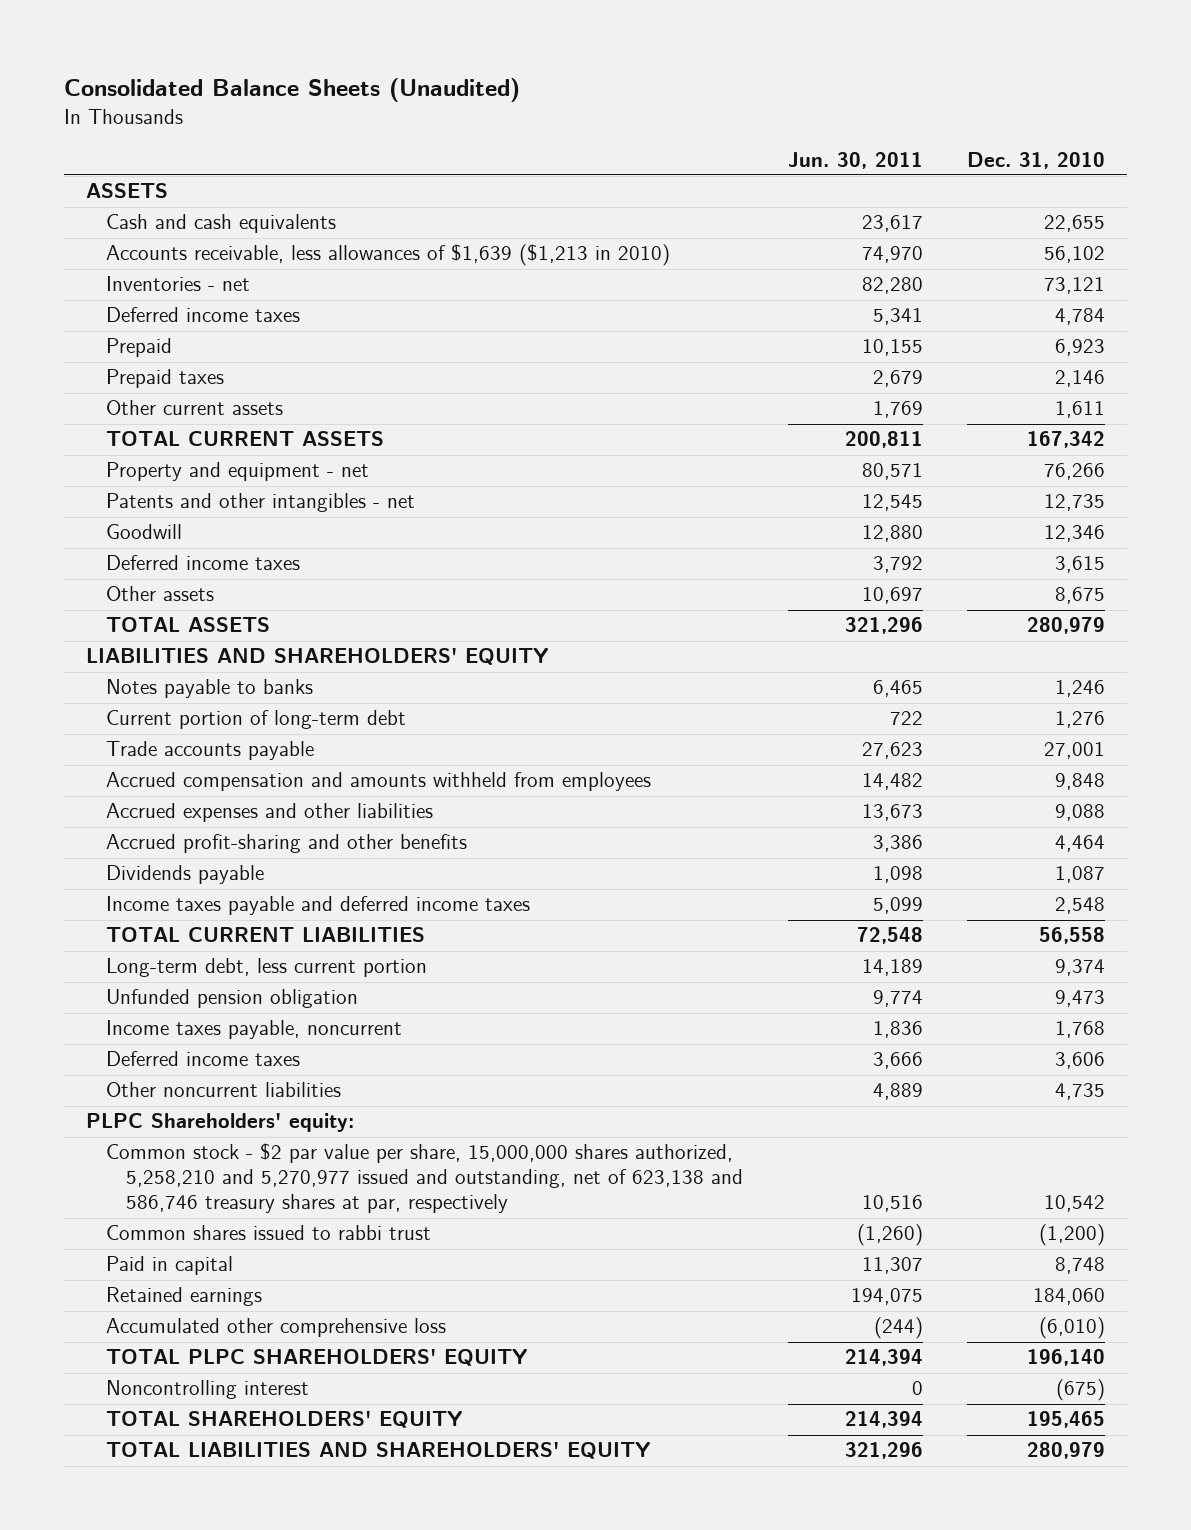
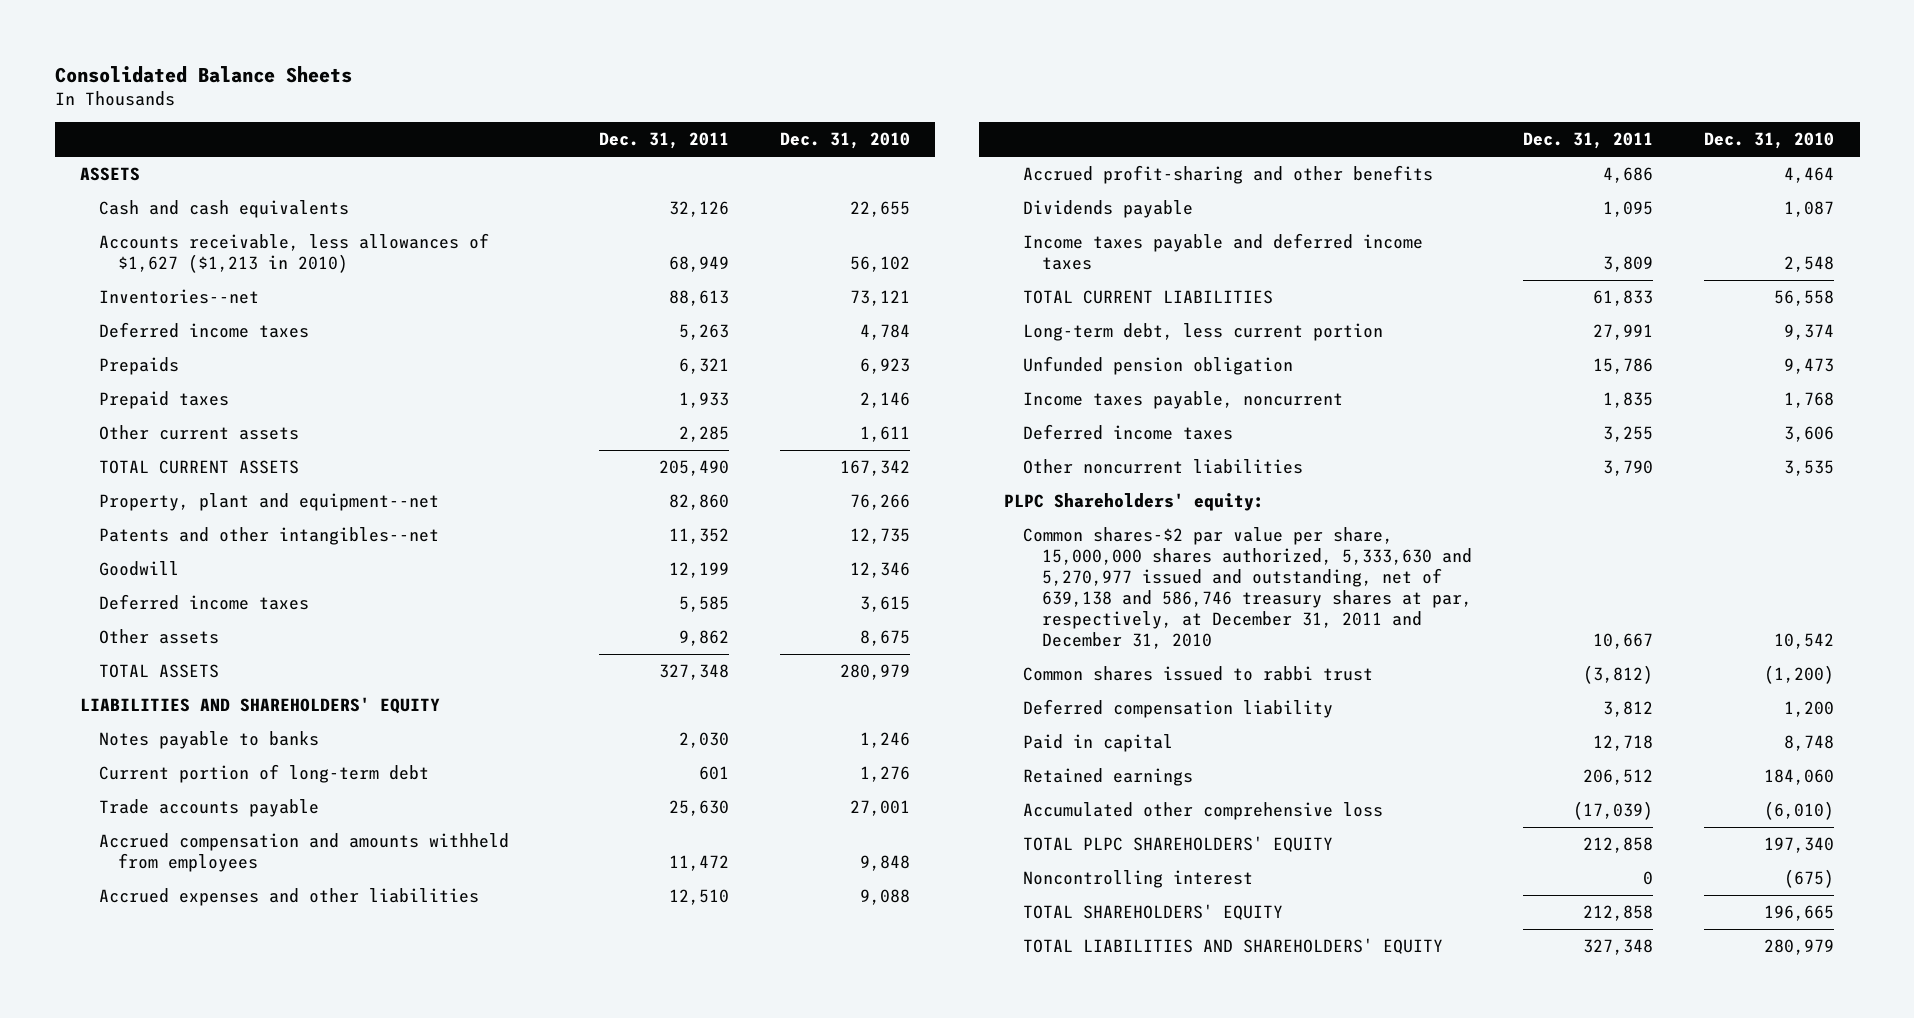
- Consolidated Balance Sheets (Unaudited)
+ Consolidated Balance Sheets
- | Jun. 30, 2011 | Dec. 31, 2010
+ | Dec. 31, 2011 | Dec. 31, 2010
- Accounts receivable, less allowances of $1,639 ($1,213 in 2010) | 74,970 | 56,102
- Inventories - net | 82,280 | 73,121
+ Accounts receivable, less allowances of $1,627 ($1,213 in 2010) | 68,949 | 56,102
+ Inventories--net | 88,613 | 73,121
- Prepaid | 10,155 | 6,923
+ Prepaids | 6,321 | 6,923
- Property and equipment - net | 80,571 | 76,266
- Patents and other intangibles - net | 12,545 | 12,735
+ Property, plant and equipment--net | 82,860 | 76,266
+ Patents and other intangibles--net | 11,352 | 12,735
- Other noncurrent liabilities | 4,889 | 4,735
+ Other noncurrent liabilities | 3,790 | 3,535
- Common stock - $2 par value per share, 15,000,000 shares authorized, 5,258,210 and 5,270,977 issued and outstanding, net of 623,138 and 586,746 treasury shares at par, respectively | 10,516 | 10,542
+ Common shares-$2 par value per share, 15,000,000 shares authorized, 5,333,630 and 5,270,977 issued and outstanding, net of 639,138 and 586,746 treasury shares at par, respectively, at December 31, 2011 and December 31, 2010 | 10,667 | 10,542
+ Deferred compensation liability | 3,812 | 1,200
- TOTAL PLPC SHAREHOLDERS' EQUITY | 214,394 | 196,140
+ TOTAL PLPC SHAREHOLDERS' EQUITY | 212,858 | 197,340
- TOTAL SHAREHOLDERS' EQUITY | 214,394 | 195,465
+ TOTAL SHAREHOLDERS' EQUITY | 212,858 | 196,665

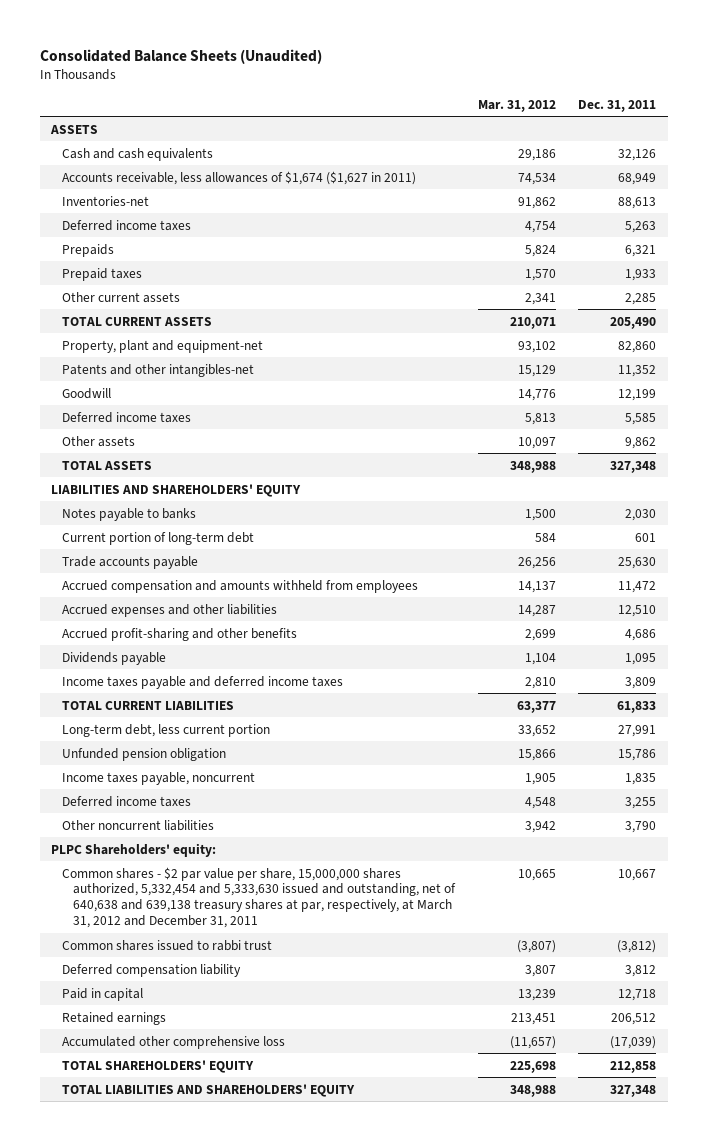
- Consolidated Balance Sheets
+ Consolidated Balance Sheets (Unaudited)
- | Dec. 31, 2011 | Dec. 31, 2010
+ | Mar. 31, 2012 | Dec. 31, 2011
- Accounts receivable, less allowances of $1,627 ($1,213 in 2010) | 68,949 | 56,102
- Inventories--net | 88,613 | 73,121
+ Accounts receivable, less allowances of $1,674 ($1,627 in 2011) | 74,534 | 68,949
+ Inventories-net | 91,862 | 88,613
- Property, plant and equipment--net | 82,860 | 76,266
- Patents and other intangibles--net | 11,352 | 12,735
+ Property, plant and equipment-net | 93,102 | 82,860
+ Patents and other intangibles-net | 15,129 | 11,352
- Common shares-$2 par value per share, 15,000,000 shares authorized, 5,333,630 and 5,270,977 issued and outstanding, net of 639,138 and 586,746 treasury shares at par, respectively, at December 31, 2011 and December 31, 2010 | 10,667 | 10,542
+ Common shares - $2 par value per share, 15,000,000 shares authorized, 5,332,454 and 5,333,630 issued and outstanding, net of 640,638 and 639,138 treasury shares at par, respectively, at March 31, 2012 and December 31, 2011 | 10,665 | 10,667
- TOTAL PLPC SHAREHOLDERS' EQUITY | 212,858 | 197,340
- Noncontrolling interest | 0 | (675)

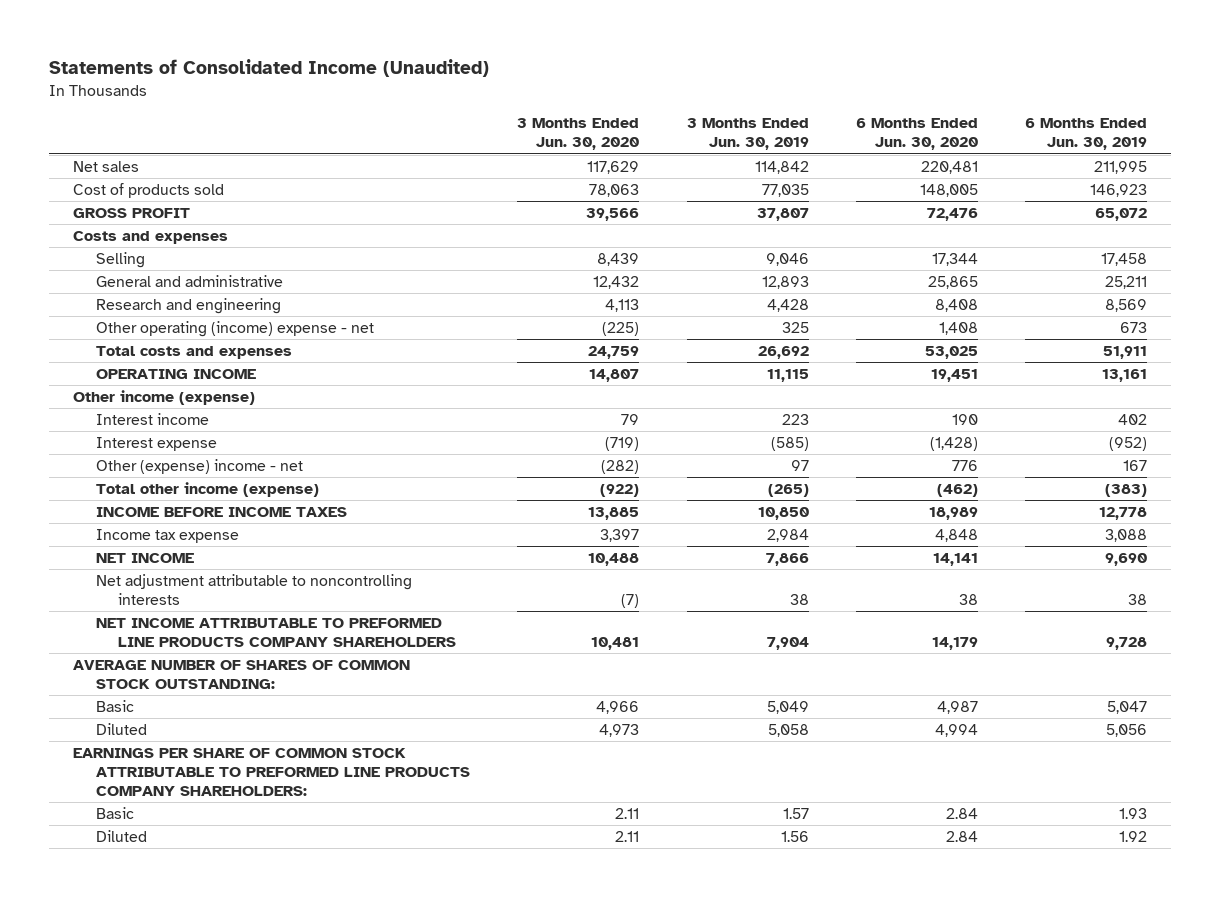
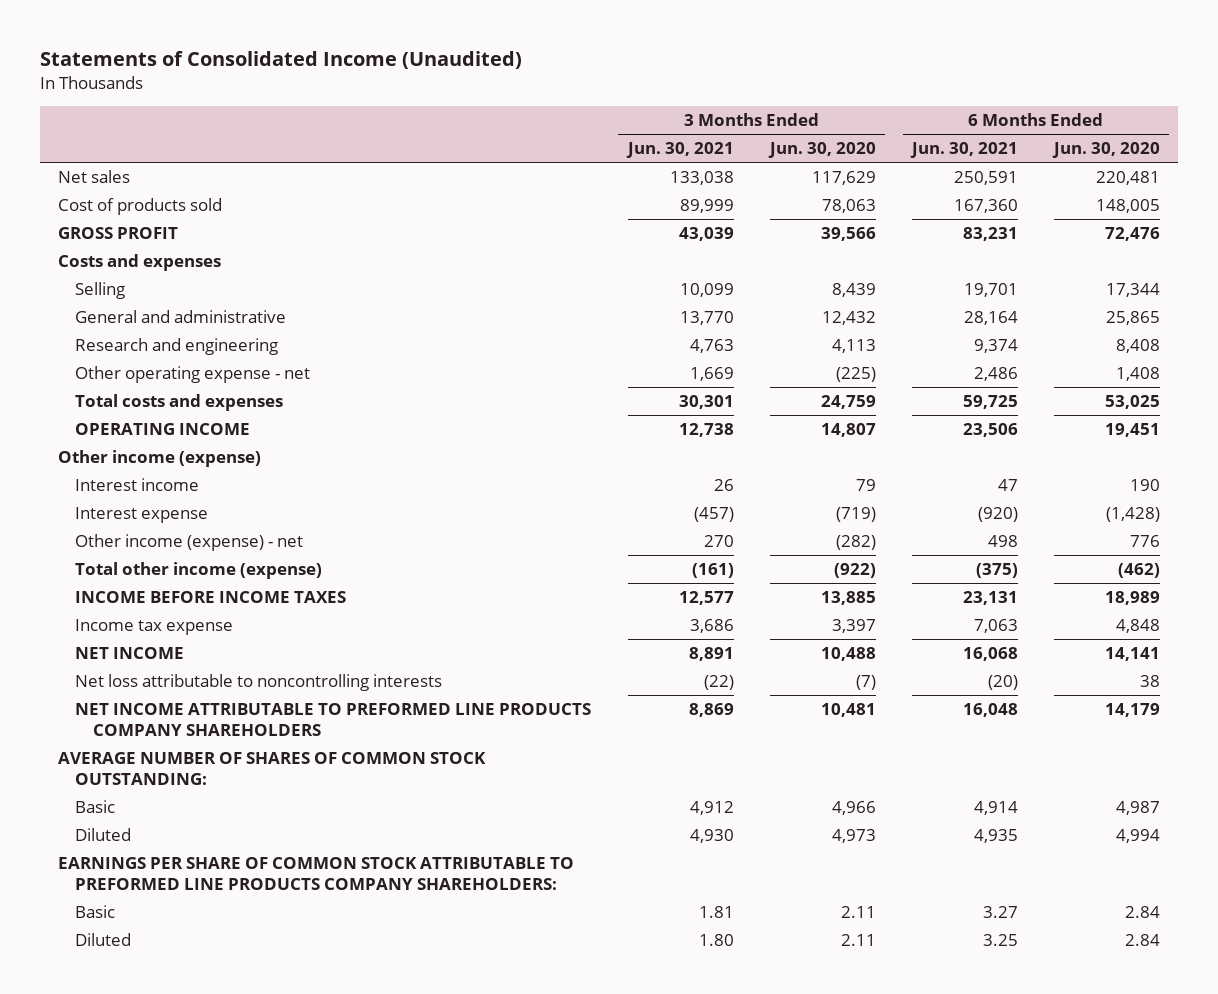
- | 3 Months Ended Jun. 30, 2020 | 3 Months Ended Jun. 30, 2019 | 6 Months Ended Jun. 30, 2020 | 6 Months Ended Jun. 30, 2019
+ | 3 Months Ended Jun. 30, 2021 | 3 Months Ended Jun. 30, 2020 | 6 Months Ended Jun. 30, 2021 | 6 Months Ended Jun. 30, 2020
- Other operating (income) expense - net | (225) | 325 | 1,408 | 673
+ Other operating expense - net | 1,669 | (225) | 2,486 | 1,408
- Other (expense) income - net | (282) | 97 | 776 | 167
+ Other income (expense) - net | 270 | (282) | 498 | 776
- Net adjustment attributable to noncontrolling interests | (7) | 38 | 38 | 38
+ Net loss attributable to noncontrolling interests | (22) | (7) | (20) | 38

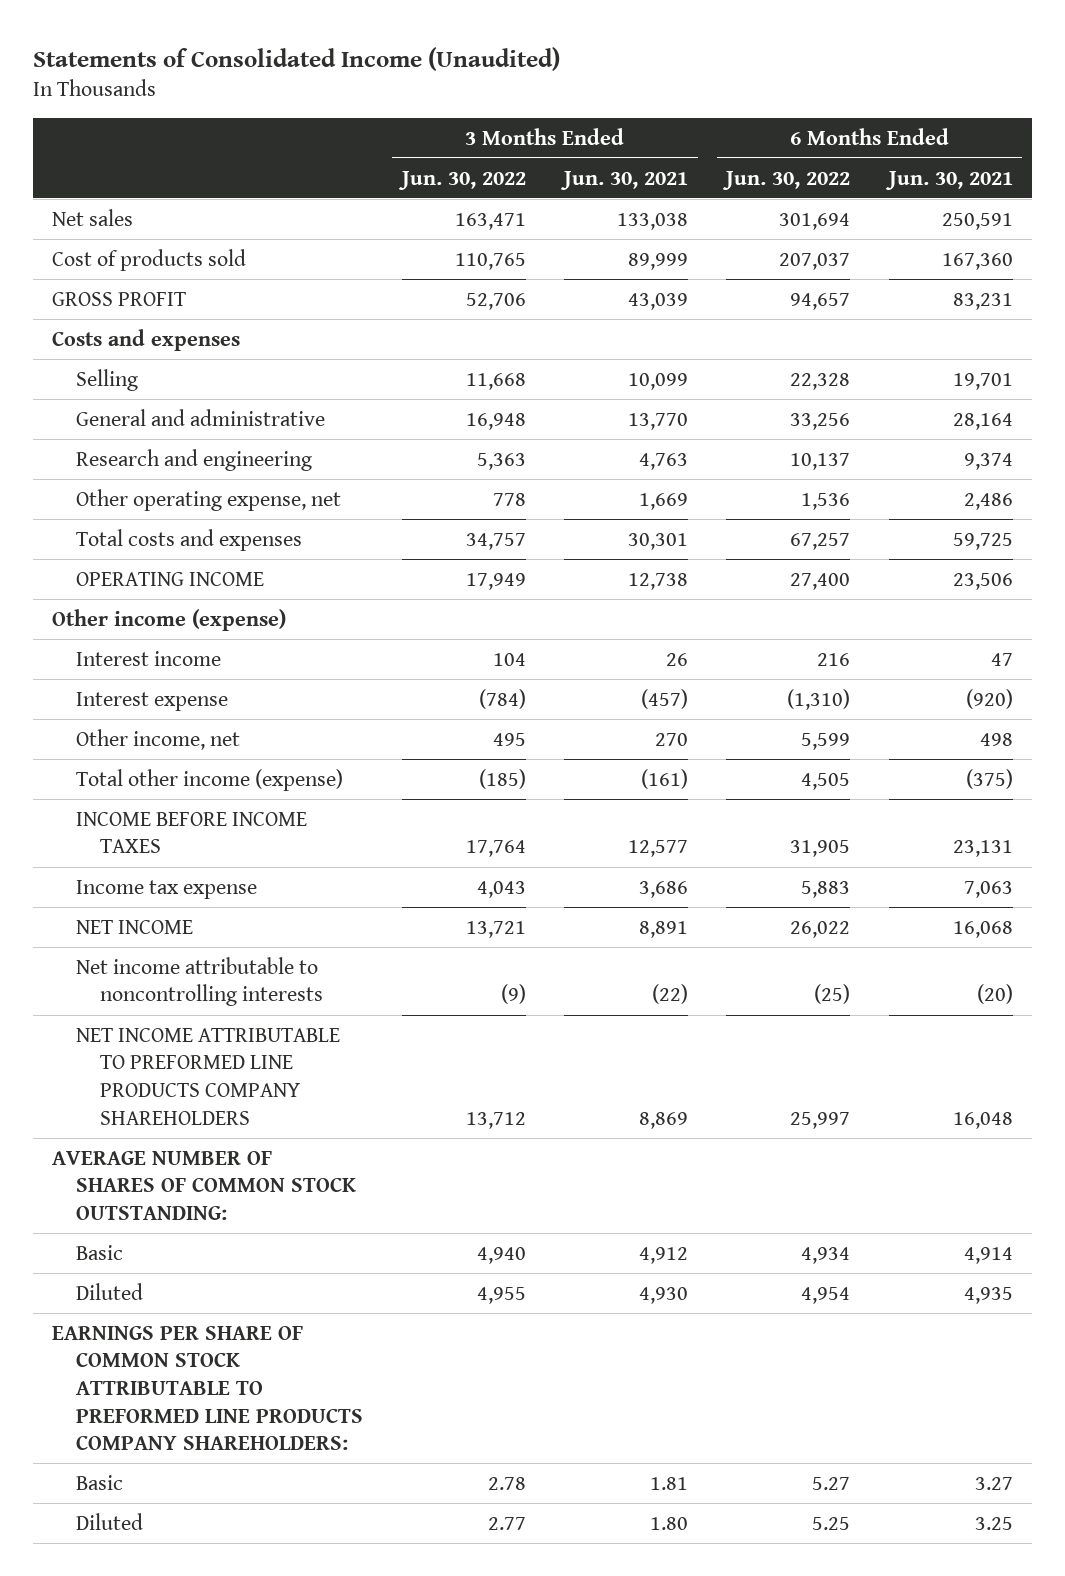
- | 3 Months Ended Jun. 30, 2021 | 3 Months Ended Jun. 30, 2020 | 6 Months Ended Jun. 30, 2021 | 6 Months Ended Jun. 30, 2020
+ | 3 Months Ended Jun. 30, 2022 | 3 Months Ended Jun. 30, 2021 | 6 Months Ended Jun. 30, 2022 | 6 Months Ended Jun. 30, 2021
- Other operating expense - net | 1,669 | (225) | 2,486 | 1,408
+ Other operating expense, net | 778 | 1,669 | 1,536 | 2,486
- Other income (expense) - net | 270 | (282) | 498 | 776
+ Other income, net | 495 | 270 | 5,599 | 498
- Net loss attributable to noncontrolling interests | (22) | (7) | (20) | 38
+ Net income attributable to noncontrolling interests | (9) | (22) | (25) | (20)

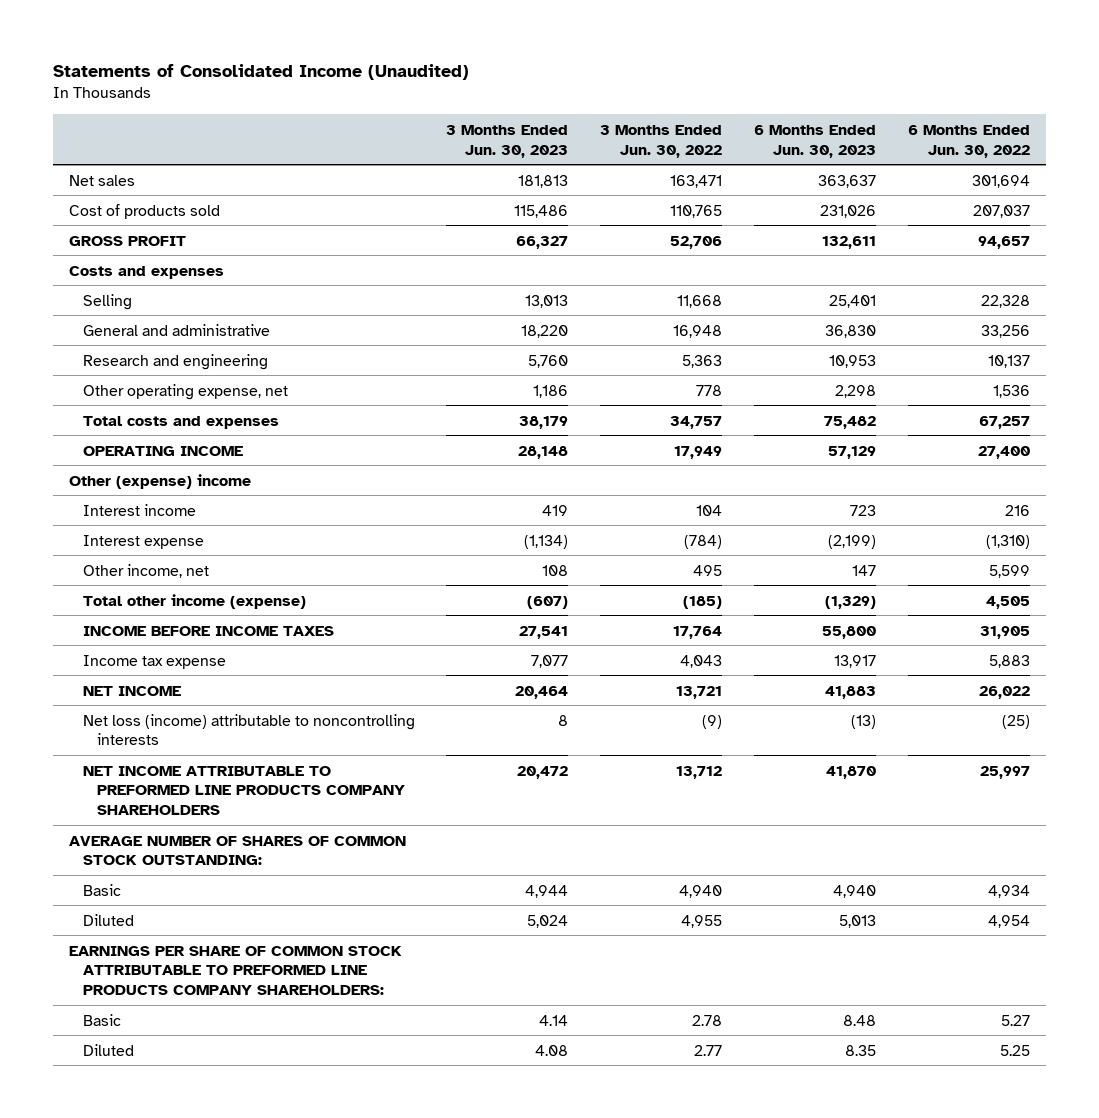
- | 3 Months Ended Jun. 30, 2022 | 3 Months Ended Jun. 30, 2021 | 6 Months Ended Jun. 30, 2022 | 6 Months Ended Jun. 30, 2021
+ | 3 Months Ended Jun. 30, 2023 | 3 Months Ended Jun. 30, 2022 | 6 Months Ended Jun. 30, 2023 | 6 Months Ended Jun. 30, 2022
- Other income (expense)
+ Other (expense) income
- Net income attributable to noncontrolling interests | (9) | (22) | (25) | (20)
+ Net loss (income) attributable to noncontrolling interests | 8 | (9) | (13) | (25)

